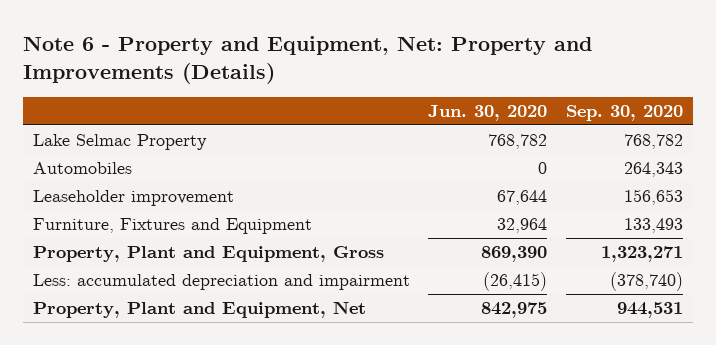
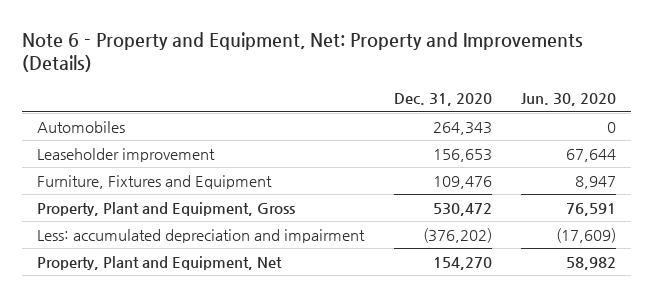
- | Jun. 30, 2020 | Sep. 30, 2020
+ | Dec. 31, 2020 | Jun. 30, 2020
- Lake Selmac Property | 768,782 | 768,782
- Furniture, Fixtures and Equipment | 32,964 | 133,493
- Property, Plant and Equipment, Gross | 869,390 | 1,323,271
- Less: accumulated depreciation and impairment | (26,415) | (378,740)
- Property, Plant and Equipment, Net | 842,975 | 944,531
+ Furniture, Fixtures and Equipment | 109,476 | 8,947
+ Property, Plant and Equipment, Gross | 530,472 | 76,591
+ Less: accumulated depreciation and impairment | (376,202) | (17,609)
+ Property, Plant and Equipment, Net | 154,270 | 58,982

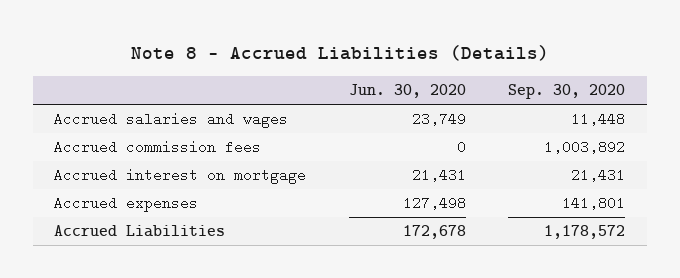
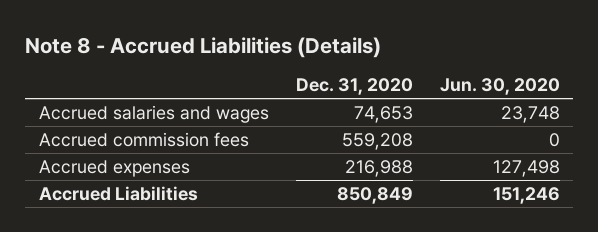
- | Jun. 30, 2020 | Sep. 30, 2020
+ | Dec. 31, 2020 | Jun. 30, 2020
- Accrued salaries and wages | 23,749 | 11,448
+ Accrued salaries and wages | 74,653 | 23,748
- Accrued interest on mortgage | 21,431 | 21,431
- Accrued Liabilities | 172,678 | 1,178,572
+ Accrued Liabilities | 850,849 | 151,246

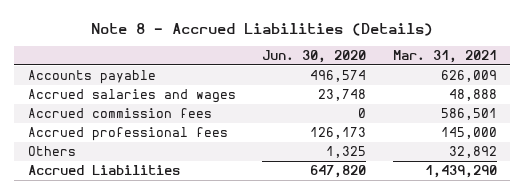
- | Dec. 31, 2020 | Jun. 30, 2020
+ | Jun. 30, 2020 | Mar. 31, 2021
+ Accounts payable | 496,574 | 626,009
- Accrued expenses | 216,988 | 127,498
- Accrued Liabilities | 850,849 | 151,246
+ Accrued professional fees | 126,173 | 145,000
+ Others | 1,325 | 32,892
+ Accrued Liabilities | 647,820 | 1,439,290

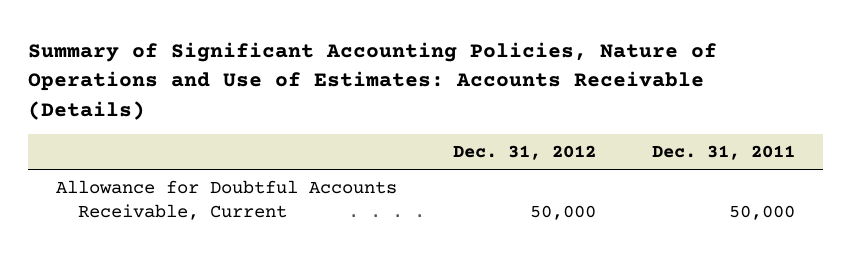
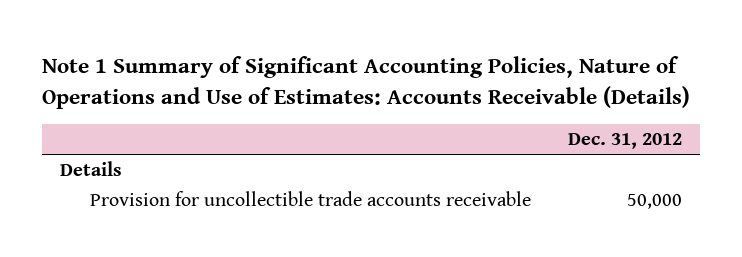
- Summary of Significant Accounting Policies, Nature of Operations and Use of Estimates: Accounts Receivable (Details)
+ Note 1 Summary of Significant Accounting Policies, Nature of Operations and Use of Estimates: Accounts Receivable (Details)
- | Dec. 31, 2012 | Dec. 31, 2011
+ | Dec. 31, 2012
- Allowance for Doubtful Accounts Receivable, Current | 50,000 | 50,000
+ Details
+ Provision for uncollectible trade accounts receivable | 50,000

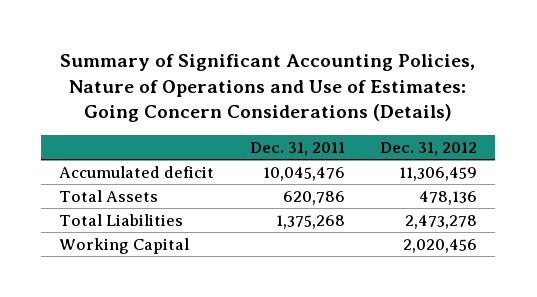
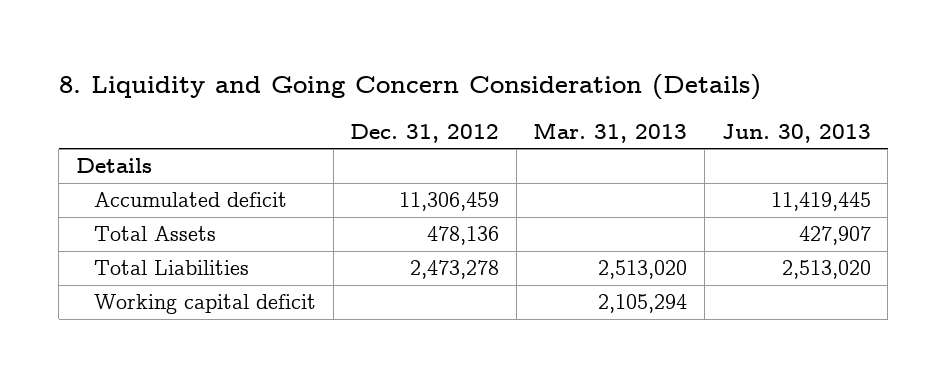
- Summary of Significant Accounting Policies, Nature of Operations and Use of Estimates: Going Concern Considerations (Details)
+ 8. Liquidity and Going Concern Consideration (Details)
- | Dec. 31, 2011 | Dec. 31, 2012
+ | Dec. 31, 2012 | Mar. 31, 2013 | Jun. 30, 2013
+ Details
- Working Capital | | 2,020,456
+ Working capital deficit | | 2,105,294 |

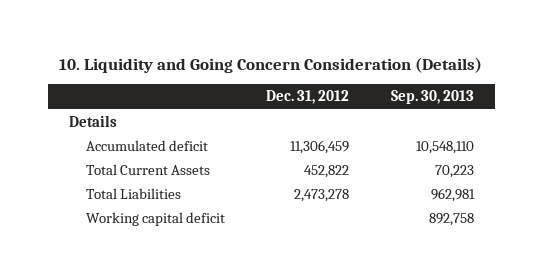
- 8. Liquidity and Going Concern Consideration (Details)
+ 10. Liquidity and Going Concern Consideration (Details)
- | Dec. 31, 2012 | Mar. 31, 2013 | Jun. 30, 2013
+ | Dec. 31, 2012 | Sep. 30, 2013
- Total Assets | 478,136 | | 427,907
+ Total Current Assets | 452,822 | 70,223

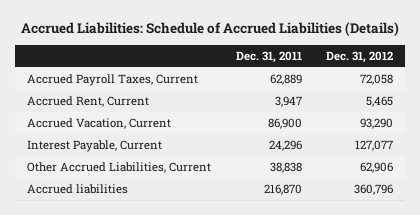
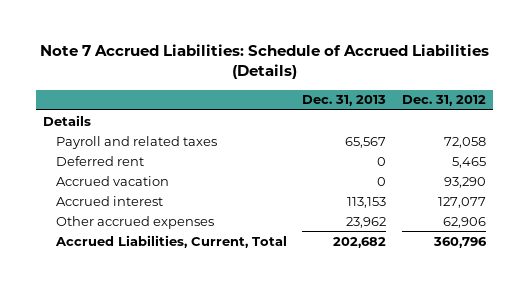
- Accrued Liabilities: Schedule of Accrued Liabilities (Details)
+ Note 7 Accrued Liabilities: Schedule of Accrued Liabilities (Details)
- | Dec. 31, 2011 | Dec. 31, 2012
+ | Dec. 31, 2013 | Dec. 31, 2012
- Accrued Payroll Taxes, Current | 62,889 | 72,058
- Accrued Rent, Current | 3,947 | 5,465
- Accrued Vacation, Current | 86,900 | 93,290
- Interest Payable, Current | 24,296 | 127,077
- Other Accrued Liabilities, Current | 38,838 | 62,906
- Accrued liabilities | 216,870 | 360,796
+ Details
+ Payroll and related taxes | 65,567 | 72,058
+ Deferred rent | 0 | 5,465
+ Accrued vacation | 0 | 93,290
+ Accrued interest | 113,153 | 127,077
+ Other accrued expenses | 23,962 | 62,906
+ Accrued Liabilities, Current, Total | 202,682 | 360,796

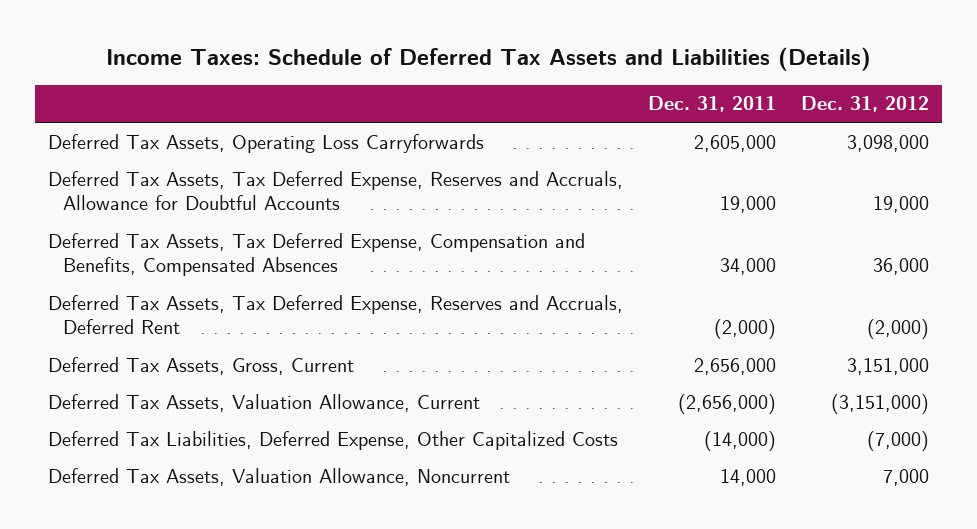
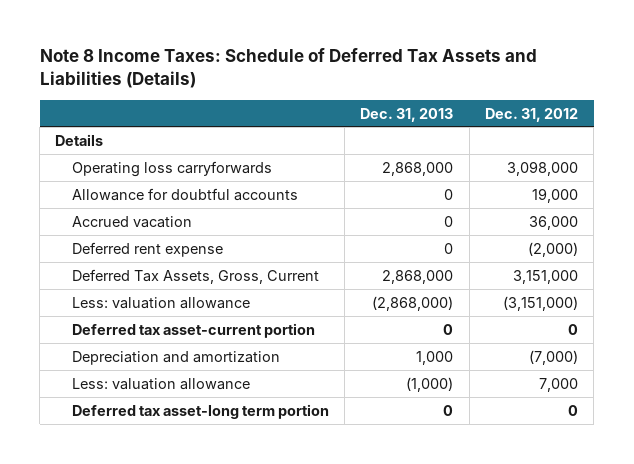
- Income Taxes: Schedule of Deferred Tax Assets and Liabilities (Details)
+ Note 8 Income Taxes: Schedule of Deferred Tax Assets and Liabilities (Details)
- | Dec. 31, 2011 | Dec. 31, 2012
+ | Dec. 31, 2013 | Dec. 31, 2012
- Deferred Tax Assets, Operating Loss Carryforwards | 2,605,000 | 3,098,000
- Deferred Tax Assets, Tax Deferred Expense, Reserves and Accruals, Allowance for Doubtful Accounts | 19,000 | 19,000
- Deferred Tax Assets, Tax Deferred Expense, Compensation and Benefits, Compensated Absences | 34,000 | 36,000
- Deferred Tax Assets, Tax Deferred Expense, Reserves and Accruals, Deferred Rent | (2,000) | (2,000)
+ Details
+ Operating loss carryforwards | 2,868,000 | 3,098,000
+ Allowance for doubtful accounts | 0 | 19,000
+ Accrued vacation | 0 | 36,000
+ Deferred rent expense | 0 | (2,000)
- Deferred Tax Assets, Valuation Allowance, Current | (2,656,000) | (3,151,000)
- Deferred Tax Liabilities, Deferred Expense, Other Capitalized Costs | (14,000) | (7,000)
- Deferred Tax Assets, Valuation Allowance, Noncurrent | 14,000 | 7,000
+ Less: valuation allowance | (2,868,000) | (3,151,000)
+ Deferred tax asset-current portion | 0 | 0
+ Depreciation and amortization | 1,000 | (7,000)
+ Less: valuation allowance | (1,000) | 7,000
+ Deferred tax asset-long term portion | 0 | 0

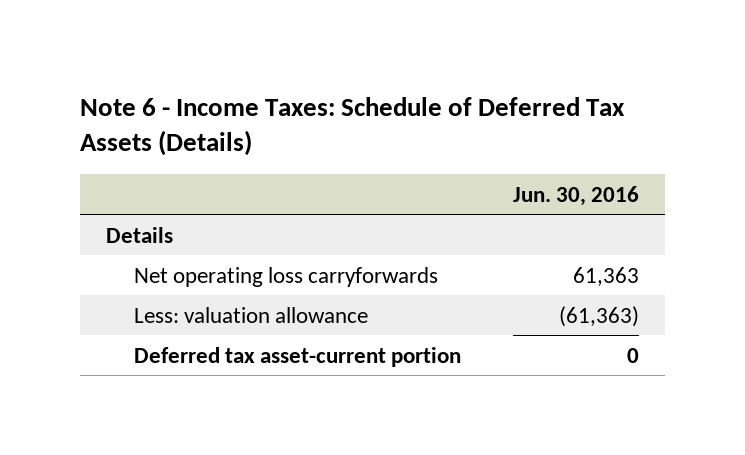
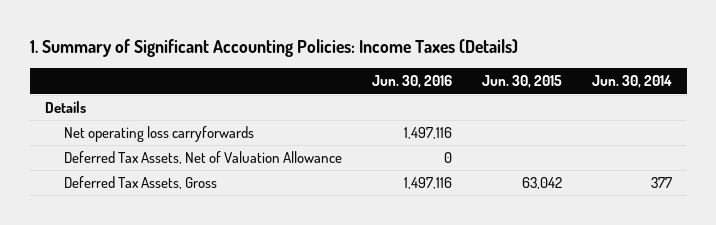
- Note 6 - Income Taxes: Schedule of Deferred Tax Assets (Details)
+ 1. Summary of Significant Accounting Policies: Income Taxes (Details)
- | Jun. 30, 2016
+ | Jun. 30, 2016 | Jun. 30, 2015 | Jun. 30, 2014
- Net operating loss carryforwards | 61,363
- Less: valuation allowance | (61,363)
- Deferred tax asset-current portion | 0
+ Net operating loss carryforwards | 1,497,116 | |
+ Deferred Tax Assets, Net of Valuation Allowance | 0 | |
+ Deferred Tax Assets, Gross | 1,497,116 | 63,042 | 377

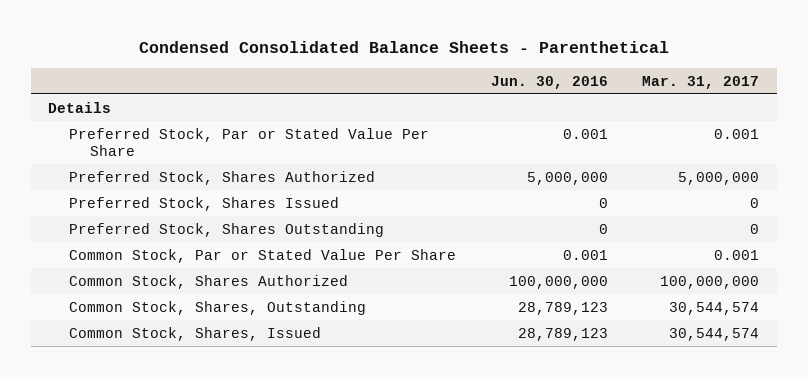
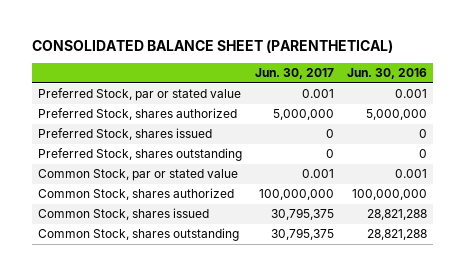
- Condensed Consolidated Balance Sheets - Parenthetical
+ CONSOLIDATED BALANCE SHEET (PARENTHETICAL)
- | Jun. 30, 2016 | Mar. 31, 2017
+ | Jun. 30, 2017 | Jun. 30, 2016
- Details
- Preferred Stock, Par or Stated Value Per Share | 0.001 | 0.001
- Preferred Stock, Shares Authorized | 5,000,000 | 5,000,000
- Preferred Stock, Shares Issued | 0 | 0
- Preferred Stock, Shares Outstanding | 0 | 0
- Common Stock, Par or Stated Value Per Share | 0.001 | 0.001
- Common Stock, Shares Authorized | 100,000,000 | 100,000,000
- Common Stock, Shares, Outstanding | 28,789,123 | 30,544,574
- Common Stock, Shares, Issued | 28,789,123 | 30,544,574
+ Preferred Stock, par or stated value | 0.001 | 0.001
+ Preferred Stock, shares authorized | 5,000,000 | 5,000,000
+ Preferred Stock, shares issued | 0 | 0
+ Preferred Stock, shares outstanding | 0 | 0
+ Common Stock, par or stated value | 0.001 | 0.001
+ Common Stock, shares authorized | 100,000,000 | 100,000,000
+ Common Stock, shares issued | 30,795,375 | 28,821,288
+ Common Stock, shares outstanding | 30,795,375 | 28,821,288

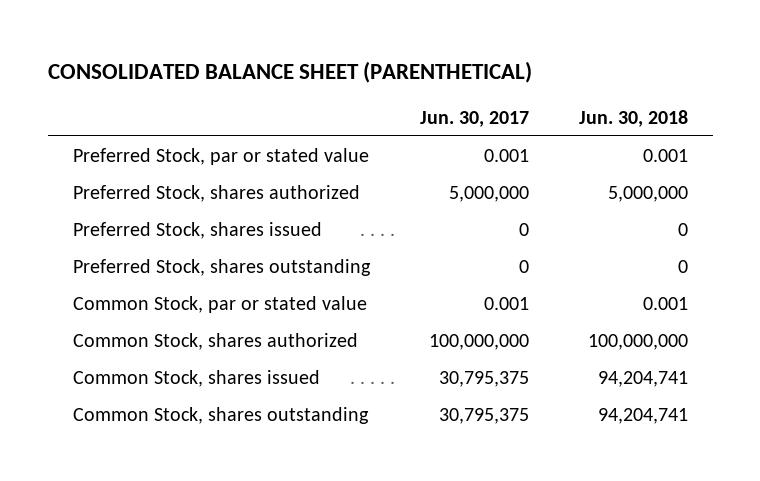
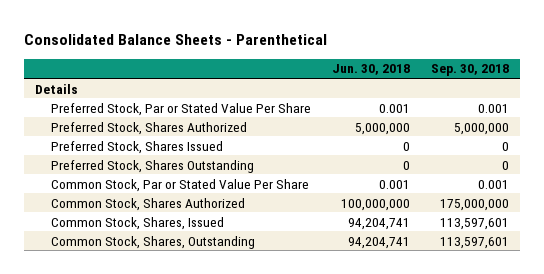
- CONSOLIDATED BALANCE SHEET (PARENTHETICAL)
+ Consolidated Balance Sheets - Parenthetical
- | Jun. 30, 2017 | Jun. 30, 2018
+ | Jun. 30, 2018 | Sep. 30, 2018
- Preferred Stock, par or stated value | 0.001 | 0.001
- Preferred Stock, shares authorized | 5,000,000 | 5,000,000
- Preferred Stock, shares issued | 0 | 0
- Preferred Stock, shares outstanding | 0 | 0
- Common Stock, par or stated value | 0.001 | 0.001
- Common Stock, shares authorized | 100,000,000 | 100,000,000
- Common Stock, shares issued | 30,795,375 | 94,204,741
- Common Stock, shares outstanding | 30,795,375 | 94,204,741
+ Details
+ Preferred Stock, Par or Stated Value Per Share | 0.001 | 0.001
+ Preferred Stock, Shares Authorized | 5,000,000 | 5,000,000
+ Preferred Stock, Shares Issued | 0 | 0
+ Preferred Stock, Shares Outstanding | 0 | 0
+ Common Stock, Par or Stated Value Per Share | 0.001 | 0.001
+ Common Stock, Shares Authorized | 100,000,000 | 175,000,000
+ Common Stock, Shares, Issued | 94,204,741 | 113,597,601
+ Common Stock, Shares, Outstanding | 94,204,741 | 113,597,601

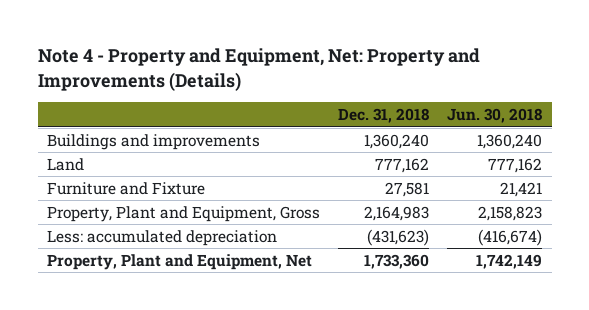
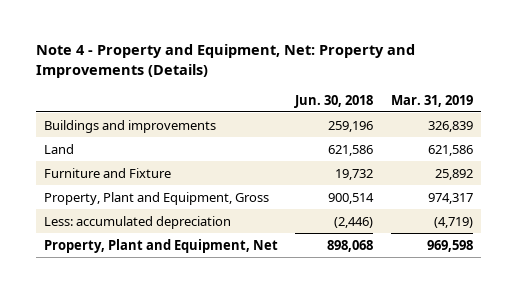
- | Dec. 31, 2018 | Jun. 30, 2018
+ | Jun. 30, 2018 | Mar. 31, 2019
- Buildings and improvements | 1,360,240 | 1,360,240
- Land | 777,162 | 777,162
- Furniture and Fixture | 27,581 | 21,421
- Property, Plant and Equipment, Gross | 2,164,983 | 2,158,823
- Less: accumulated depreciation | (431,623) | (416,674)
- Property, Plant and Equipment, Net | 1,733,360 | 1,742,149
+ Buildings and improvements | 259,196 | 326,839
+ Land | 621,586 | 621,586
+ Furniture and Fixture | 19,732 | 25,892
+ Property, Plant and Equipment, Gross | 900,514 | 974,317
+ Less: accumulated depreciation | (2,446) | (4,719)
+ Property, Plant and Equipment, Net | 898,068 | 969,598

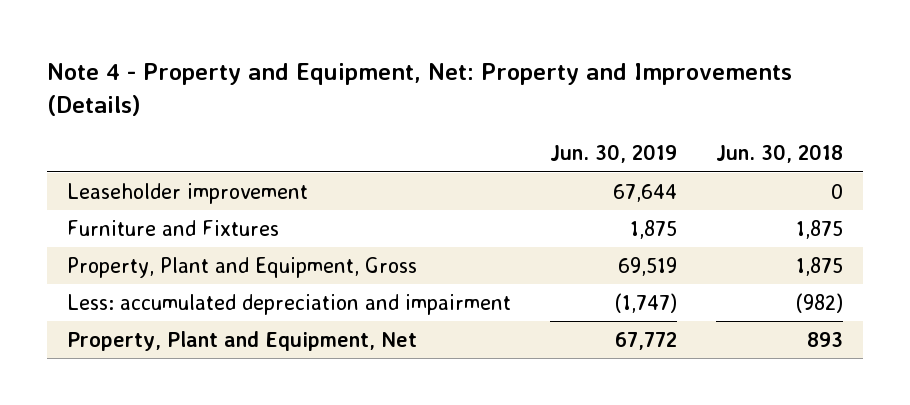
- | Jun. 30, 2018 | Mar. 31, 2019
+ | Jun. 30, 2019 | Jun. 30, 2018
- Buildings and improvements | 259,196 | 326,839
- Land | 621,586 | 621,586
- Furniture and Fixture | 19,732 | 25,892
- Property, Plant and Equipment, Gross | 900,514 | 974,317
- Less: accumulated depreciation | (2,446) | (4,719)
- Property, Plant and Equipment, Net | 898,068 | 969,598
+ Leaseholder improvement | 67,644 | 0
+ Furniture and Fixtures | 1,875 | 1,875
+ Property, Plant and Equipment, Gross | 69,519 | 1,875
+ Less: accumulated depreciation and impairment | (1,747) | (982)
+ Property, Plant and Equipment, Net | 67,772 | 893

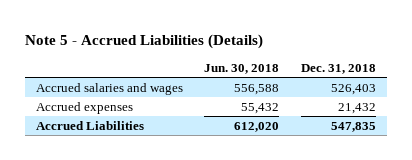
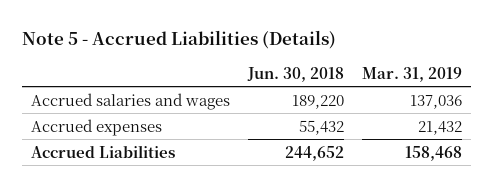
- | Jun. 30, 2018 | Dec. 31, 2018
+ | Jun. 30, 2018 | Mar. 31, 2019
- Accrued salaries and wages | 556,588 | 526,403
+ Accrued salaries and wages | 189,220 | 137,036
- Accrued Liabilities | 612,020 | 547,835
+ Accrued Liabilities | 244,652 | 158,468

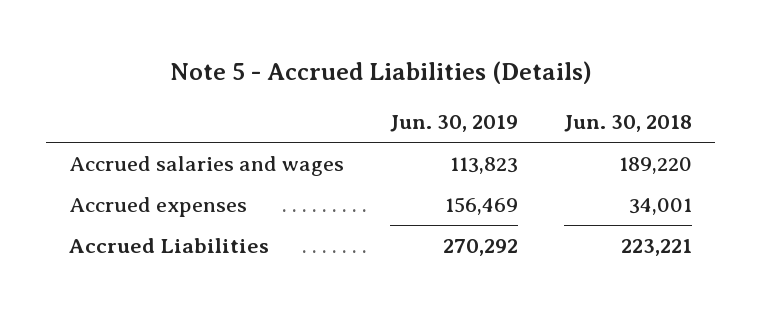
- | Jun. 30, 2018 | Mar. 31, 2019
+ | Jun. 30, 2019 | Jun. 30, 2018
- Accrued expenses | 55,432 | 21,432
- Accrued Liabilities | 244,652 | 158,468
+ Accrued expenses | 156,469 | 34,001
+ Accrued Liabilities | 270,292 | 223,221

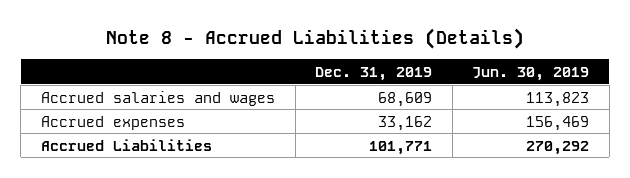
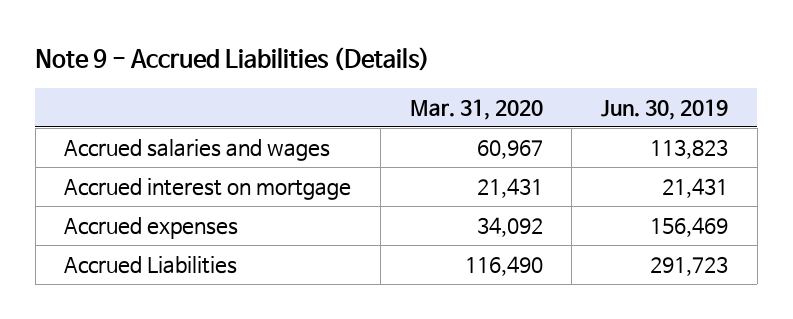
- Note 8 - Accrued Liabilities (Details)
+ Note 9 - Accrued Liabilities (Details)
- | Dec. 31, 2019 | Jun. 30, 2019
+ | Mar. 31, 2020 | Jun. 30, 2019
+ Accrued interest on mortgage | 21,431 | 21,431
- Accrued Liabilities | 101,771 | 270,292
+ Accrued Liabilities | 116,490 | 291,723

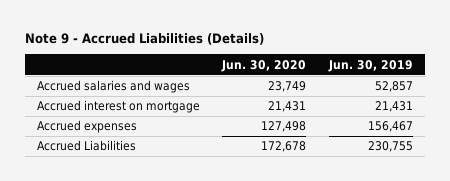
- | Mar. 31, 2020 | Jun. 30, 2019
+ | Jun. 30, 2020 | Jun. 30, 2019
- Accrued salaries and wages | 60,967 | 113,823
+ Accrued salaries and wages | 23,749 | 52,857
- Accrued expenses | 34,092 | 156,469
- Accrued Liabilities | 116,490 | 291,723
+ Accrued expenses | 127,498 | 156,467
+ Accrued Liabilities | 172,678 | 230,755

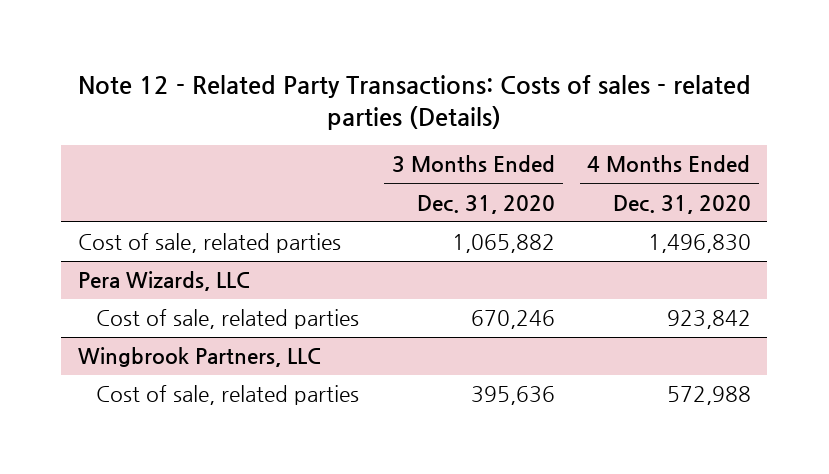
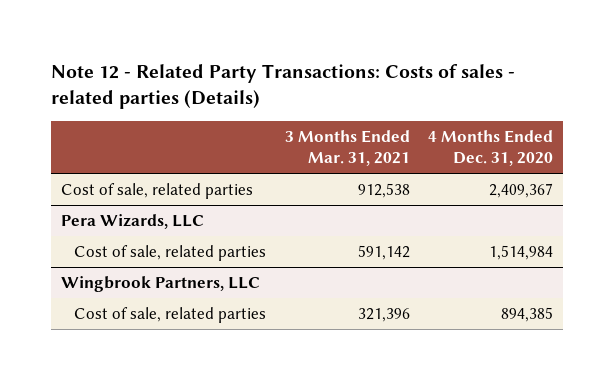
- | 3 Months Ended Dec. 31, 2020 | 4 Months Ended Dec. 31, 2020
+ | 3 Months Ended Mar. 31, 2021 | 4 Months Ended Dec. 31, 2020
- Cost of sale, related parties | 1,065,882 | 1,496,830
+ Cost of sale, related parties | 912,538 | 2,409,367
@ Pera Wizards, LLC
- Cost of sale, related parties | 670,246 | 923,842
+ Cost of sale, related parties | 591,142 | 1,514,984
@ Wingbrook Partners, LLC
- Cost of sale, related parties | 395,636 | 572,988
+ Cost of sale, related parties | 321,396 | 894,385

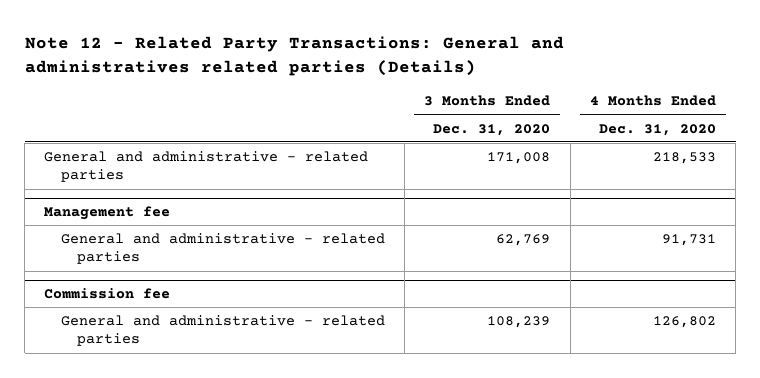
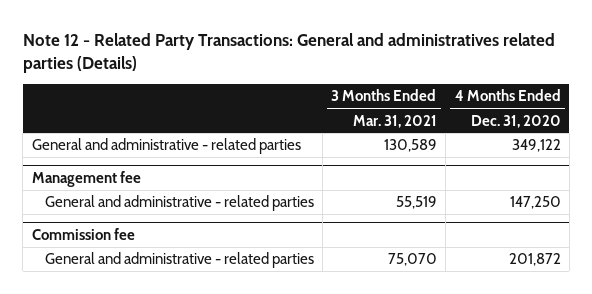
- | 3 Months Ended Dec. 31, 2020 | 4 Months Ended Dec. 31, 2020
+ | 3 Months Ended Mar. 31, 2021 | 4 Months Ended Dec. 31, 2020
- General and administrative - related parties | 171,008 | 218,533
+ General and administrative - related parties | 130,589 | 349,122
@ Management fee
- General and administrative - related parties | 62,769 | 91,731
+ General and administrative - related parties | 55,519 | 147,250
@ Commission fee
- General and administrative - related parties | 108,239 | 126,802
+ General and administrative - related parties | 75,070 | 201,872

